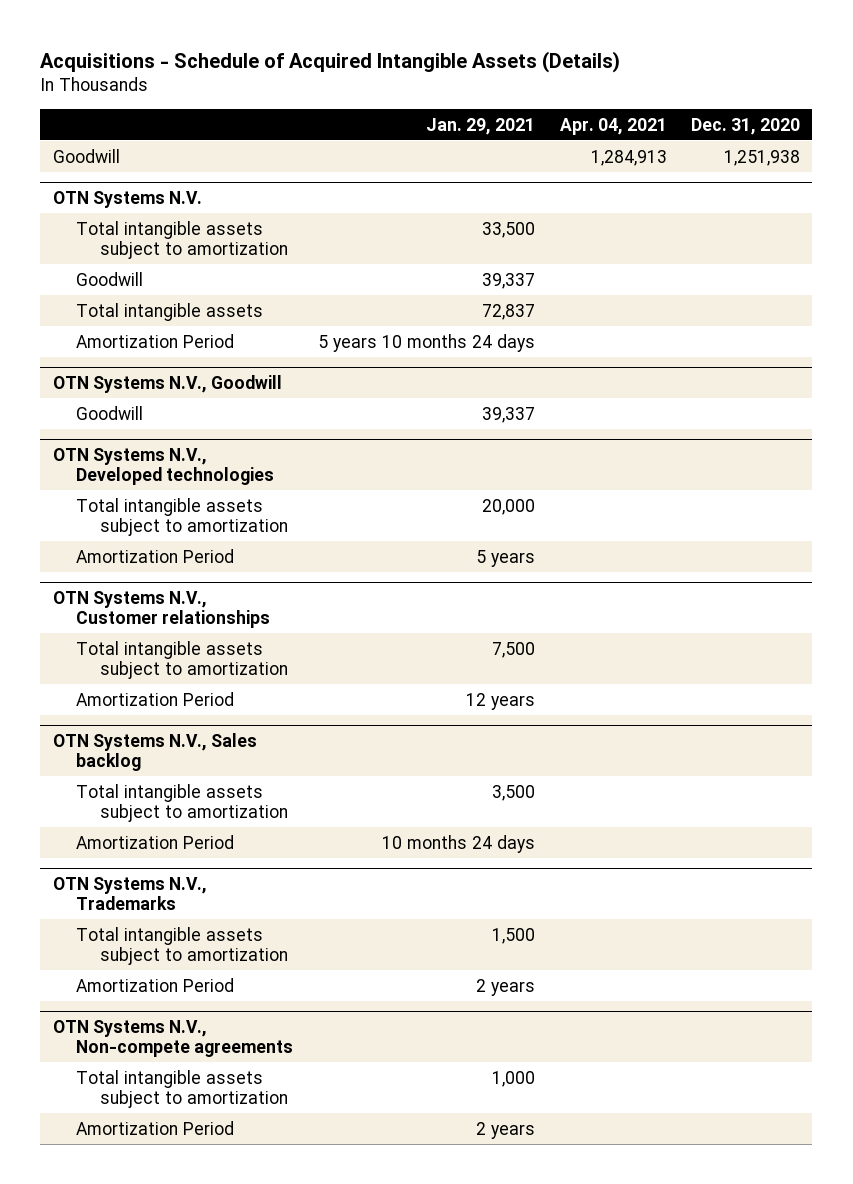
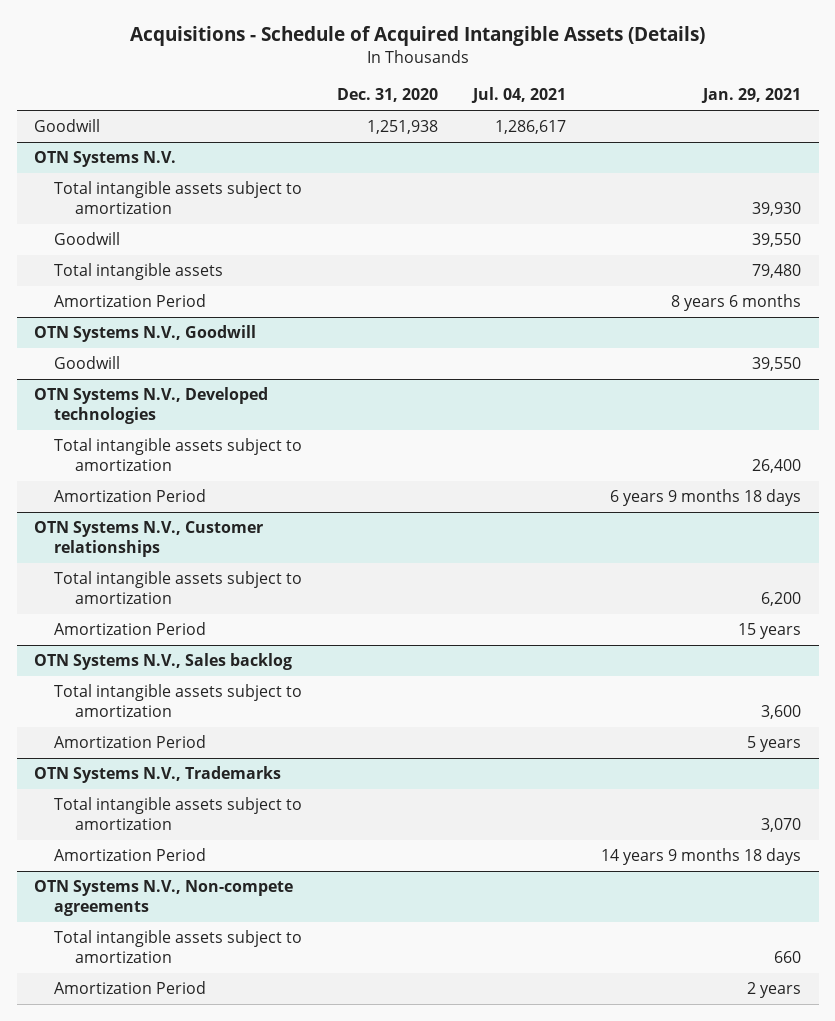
- | Jan. 29, 2021 | Apr. 04, 2021 | Dec. 31, 2020
+ | Dec. 31, 2020 | Jul. 04, 2021 | Jan. 29, 2021
@ OTN Systems N.V.
- Total intangible assets subject to amortization | 33,500 | |
- Goodwill | 39,337 | |
- Total intangible assets | 72,837 | |
- Amortization Period | 5 years 10 months 24 days | |
+ Total intangible assets subject to amortization | | | 39,930
+ Goodwill | | | 39,550
+ Total intangible assets | | | 79,480
+ Amortization Period | | | 8 years 6 months
@ OTN Systems N.V., Goodwill
- Goodwill | 39,337 | |
+ Goodwill | | | 39,550
@ OTN Systems N.V., Developed technologies
- Total intangible assets subject to amortization | 20,000 | |
- Amortization Period | 5 years | |
+ Total intangible assets subject to amortization | | | 26,400
+ Amortization Period | | | 6 years 9 months 18 days
@ OTN Systems N.V., Customer relationships
- Total intangible assets subject to amortization | 7,500 | |
- Amortization Period | 12 years | |
+ Total intangible assets subject to amortization | | | 6,200
+ Amortization Period | | | 15 years
@ OTN Systems N.V., Sales backlog
- Total intangible assets subject to amortization | 3,500 | |
- Amortization Period | 10 months 24 days | |
+ Total intangible assets subject to amortization | | | 3,600
+ Amortization Period | | | 5 years
@ OTN Systems N.V., Trademarks
- Total intangible assets subject to amortization | 1,500 | |
- Amortization Period | 2 years | |
+ Total intangible assets subject to amortization | | | 3,070
+ Amortization Period | | | 14 years 9 months 18 days
@ OTN Systems N.V., Non-compete agreements
- Total intangible assets subject to amortization | 1,000 | |
+ Total intangible assets subject to amortization | | | 660

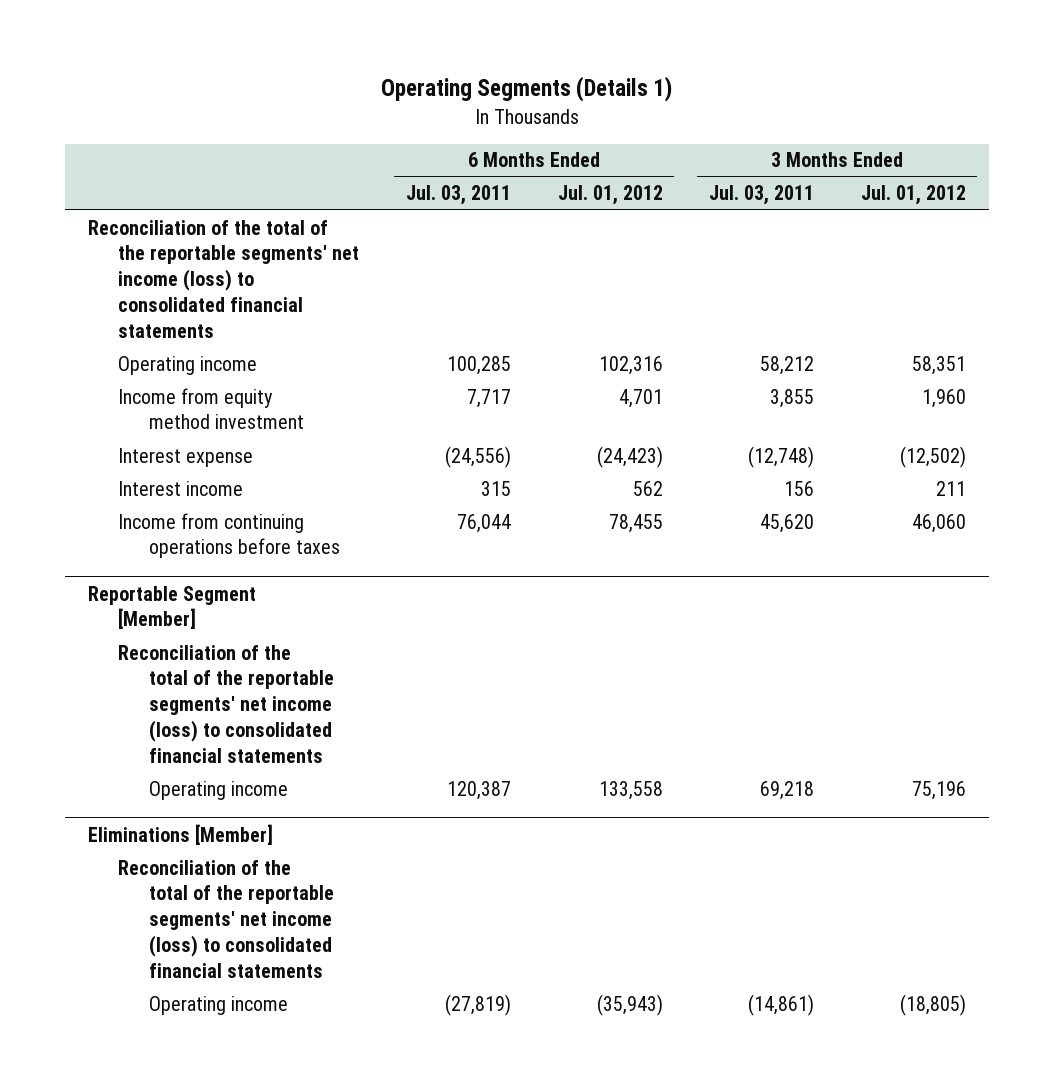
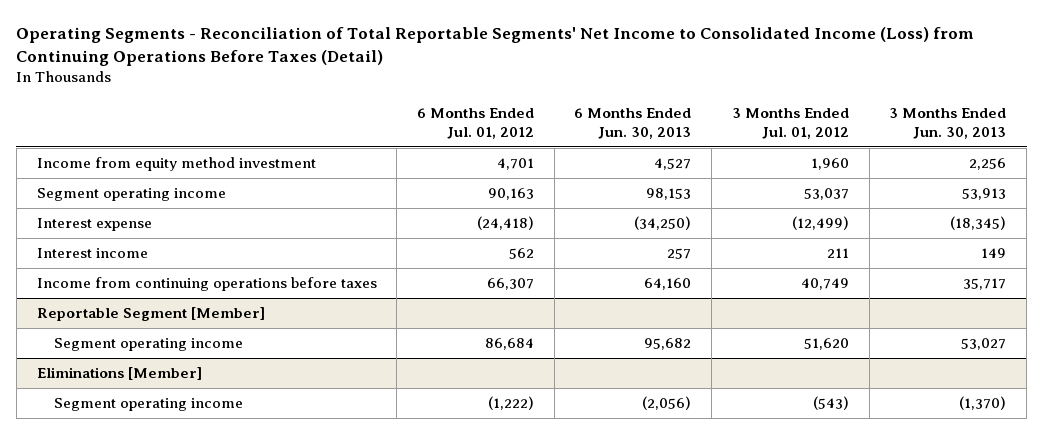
- Operating Segments (Details 1)
+ Operating Segments - Reconciliation of Total Reportable Segments' Net Income to Consolidated Income (Loss) from Continuing Operations Before Taxes (Detail)
- | 6 Months Ended Jul. 03, 2011 | 6 Months Ended Jul. 01, 2012 | 3 Months Ended Jul. 03, 2011 | 3 Months Ended Jul. 01, 2012
+ | 6 Months Ended Jul. 01, 2012 | 6 Months Ended Jun. 30, 2013 | 3 Months Ended Jul. 01, 2012 | 3 Months Ended Jun. 30, 2013
- Reconciliation of the total of the reportable segments' net income (loss) to consolidated financial statements
- Operating income | 100,285 | 102,316 | 58,212 | 58,351
- Interest expense | (24,556) | (24,423) | (12,748) | (12,502)
+ Segment operating income | 90,163 | 98,153 | 53,037 | 53,913
+ Interest expense | (24,418) | (34,250) | (12,499) | (18,345)
- Income from continuing operations before taxes | 76,044 | 78,455 | 45,620 | 46,060
+ Income from continuing operations before taxes | 66,307 | 64,160 | 40,749 | 35,717
@ Reportable Segment [Member]
- Reconciliation of the total of the reportable segments' net income (loss) to consolidated financial statements
- Operating income | 120,387 | 133,558 | 69,218 | 75,196
+ Segment operating income | 86,684 | 95,682 | 51,620 | 53,027
@ Eliminations [Member]
- Reconciliation of the total of the reportable segments' net income (loss) to consolidated financial statements
- Operating income | (27,819) | (35,943) | (14,861) | (18,805)
+ Segment operating income | (1,222) | (2,056) | (543) | (1,370)

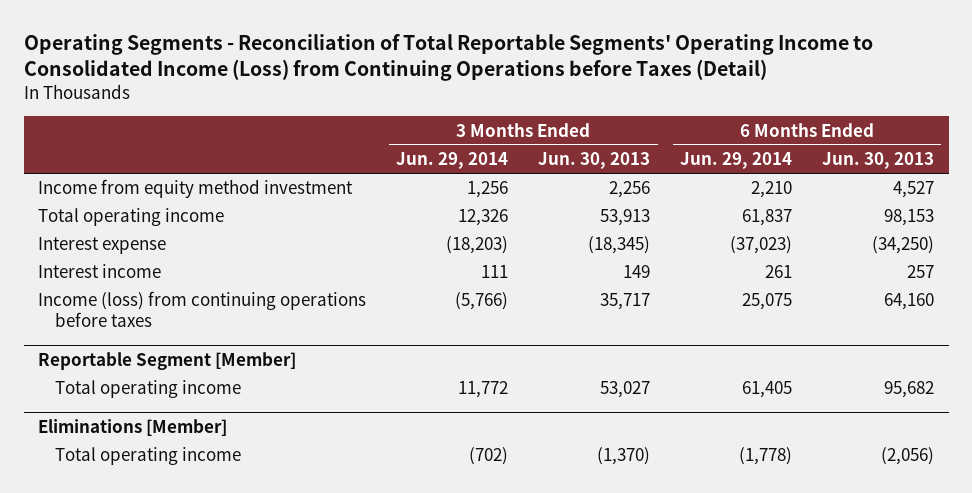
- Operating Segments - Reconciliation of Total Reportable Segments' Net Income to Consolidated Income (Loss) from Continuing Operations Before Taxes (Detail)
+ Operating Segments - Reconciliation of Total Reportable Segments' Operating Income to Consolidated Income (Loss) from Continuing Operations before Taxes (Detail)
- | 6 Months Ended Jul. 01, 2012 | 6 Months Ended Jun. 30, 2013 | 3 Months Ended Jul. 01, 2012 | 3 Months Ended Jun. 30, 2013
+ | 3 Months Ended Jun. 29, 2014 | 3 Months Ended Jun. 30, 2013 | 6 Months Ended Jun. 29, 2014 | 6 Months Ended Jun. 30, 2013
- Segment operating income | 90,163 | 98,153 | 53,037 | 53,913
+ Total operating income | 12,326 | 53,913 | 61,837 | 98,153
- Income from continuing operations before taxes | 66,307 | 64,160 | 40,749 | 35,717
+ Income (loss) from continuing operations before taxes | (5,766) | 35,717 | 25,075 | 64,160
@ Reportable Segment [Member]
- Segment operating income | 86,684 | 95,682 | 51,620 | 53,027
+ Total operating income | 11,772 | 53,027 | 61,405 | 95,682
@ Eliminations [Member]
- Segment operating income | (1,222) | (2,056) | (543) | (1,370)
+ Total operating income | (702) | (1,370) | (1,778) | (2,056)

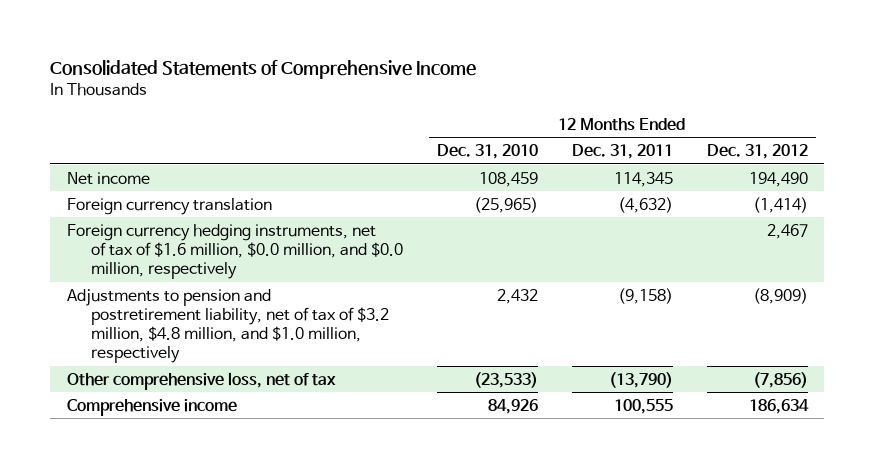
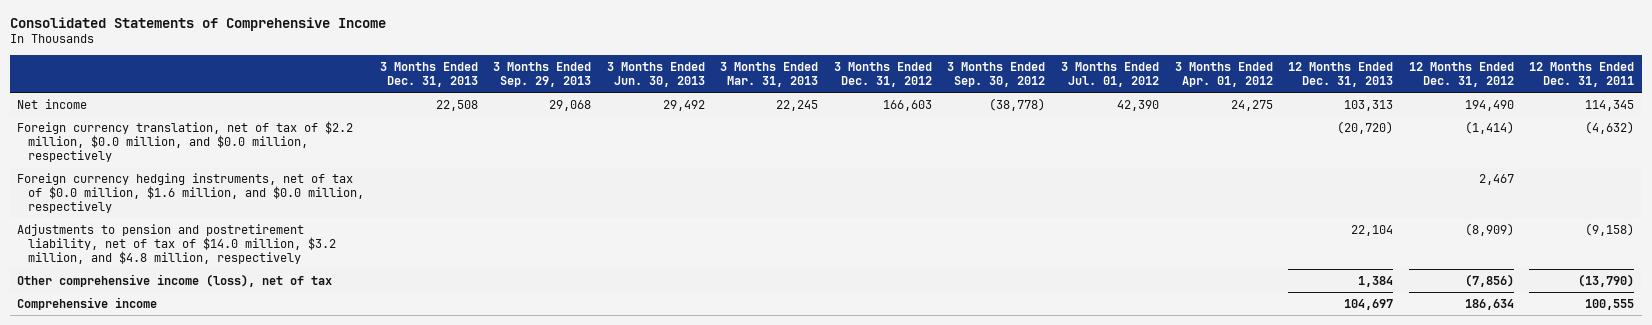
- | 12 Months Ended Dec. 31, 2010 | 12 Months Ended Dec. 31, 2011 | 12 Months Ended Dec. 31, 2012
+ | 3 Months Ended Dec. 31, 2013 | 3 Months Ended Sep. 29, 2013 | 3 Months Ended Jun. 30, 2013 | 3 Months Ended Mar. 31, 2013 | 3 Months Ended Dec. 31, 2012 | 3 Months Ended Sep. 30, 2012 | 3 Months Ended Jul. 01, 2012 | 3 Months Ended Apr. 01, 2012 | 12 Months Ended Dec. 31, 2013 | 12 Months Ended Dec. 31, 2012 | 12 Months Ended Dec. 31, 2011
- Foreign currency translation | (25,965) | (4,632) | (1,414)
- Foreign currency hedging instruments, net of tax of $1.6 million, $0.0 million, and $0.0 million, respectively | | | 2,467
- Adjustments to pension and postretirement liability, net of tax of $3.2 million, $4.8 million, and $1.0 million, respectively | 2,432 | (9,158) | (8,909)
- Other comprehensive loss, net of tax | (23,533) | (13,790) | (7,856)
+ Foreign currency translation, net of tax of $2.2 million, $0.0 million, and $0.0 million, respectively | | | | | | | | | (20,720) | (1,414) | (4,632)
+ Foreign currency hedging instruments, net of tax of $0.0 million, $1.6 million, and $0.0 million, respectively | | | | | | | | | | 2,467 |
+ Adjustments to pension and postretirement liability, net of tax of $14.0 million, $3.2 million, and $4.8 million, respectively | | | | | | | | | 22,104 | (8,909) | (9,158)
+ Other comprehensive income (loss), net of tax | | | | | | | | | 1,384 | (7,856) | (13,790)

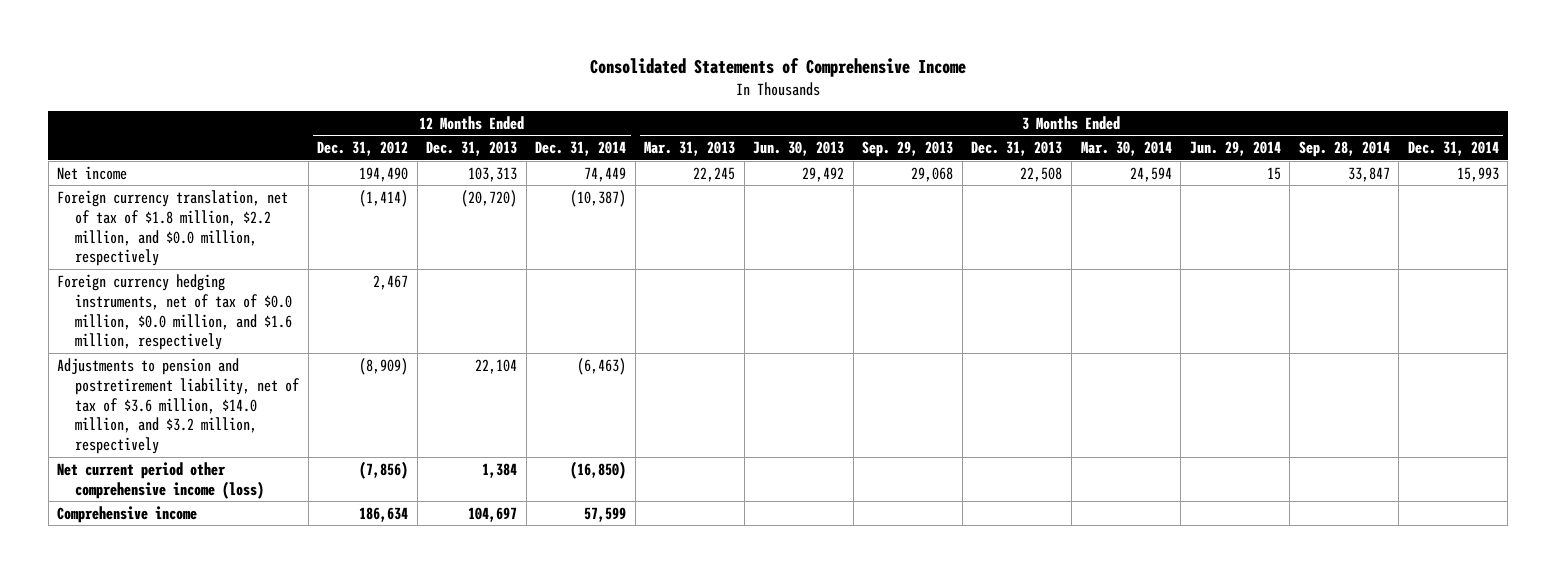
- | 3 Months Ended Dec. 31, 2013 | 3 Months Ended Sep. 29, 2013 | 3 Months Ended Jun. 30, 2013 | 3 Months Ended Mar. 31, 2013 | 3 Months Ended Dec. 31, 2012 | 3 Months Ended Sep. 30, 2012 | 3 Months Ended Jul. 01, 2012 | 3 Months Ended Apr. 01, 2012 | 12 Months Ended Dec. 31, 2013 | 12 Months Ended Dec. 31, 2012 | 12 Months Ended Dec. 31, 2011
+ | 12 Months Ended Dec. 31, 2012 | 12 Months Ended Dec. 31, 2013 | 12 Months Ended Dec. 31, 2014 | 3 Months Ended Mar. 31, 2013 | 3 Months Ended Jun. 30, 2013 | 3 Months Ended Sep. 29, 2013 | 3 Months Ended Dec. 31, 2013 | 3 Months Ended Mar. 30, 2014 | 3 Months Ended Jun. 29, 2014 | 3 Months Ended Sep. 28, 2014 | 3 Months Ended Dec. 31, 2014
- Foreign currency translation, net of tax of $2.2 million, $0.0 million, and $0.0 million, respectively | | | | | | | | | (20,720) | (1,414) | (4,632)
- Foreign currency hedging instruments, net of tax of $0.0 million, $1.6 million, and $0.0 million, respectively | | | | | | | | | | 2,467 |
- Adjustments to pension and postretirement liability, net of tax of $14.0 million, $3.2 million, and $4.8 million, respectively | | | | | | | | | 22,104 | (8,909) | (9,158)
- Other comprehensive income (loss), net of tax | | | | | | | | | 1,384 | (7,856) | (13,790)
+ Foreign currency translation, net of tax of $1.8 million, $2.2 million, and $0.0 million, respectively | (1,414) | (20,720) | (10,387) | | | | | | | |
+ Foreign currency hedging instruments, net of tax of $0.0 million, $0.0 million, and $1.6 million, respectively | 2,467 | | | | | | | | | |
+ Adjustments to pension and postretirement liability, net of tax of $3.6 million, $14.0 million, and $3.2 million, respectively | (8,909) | 22,104 | (6,463) | | | | | | | |
+ Net current period other comprehensive income (loss) | (7,856) | 1,384 | (16,850) | | | | | | | |

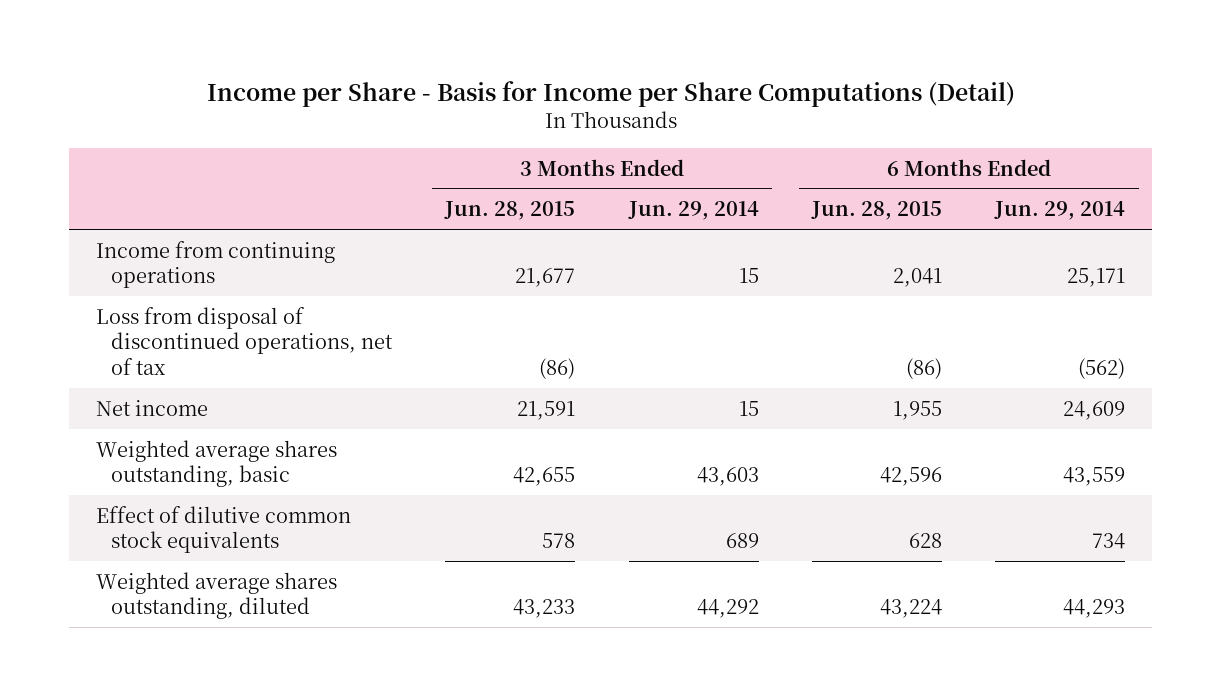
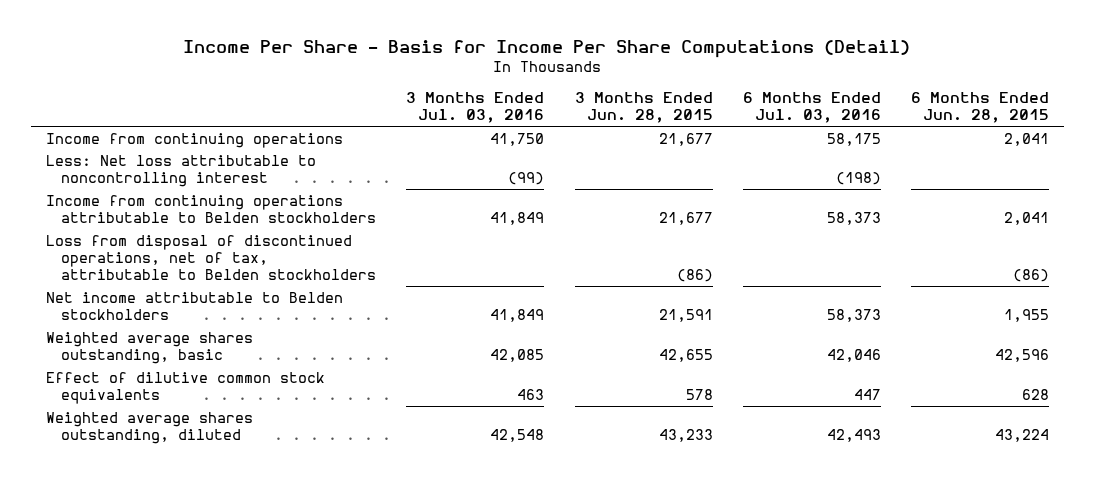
- Income per Share - Basis for Income per Share Computations (Detail)
+ Income Per Share - Basis for Income Per Share Computations (Detail)
- | 3 Months Ended Jun. 28, 2015 | 3 Months Ended Jun. 29, 2014 | 6 Months Ended Jun. 28, 2015 | 6 Months Ended Jun. 29, 2014
+ | 3 Months Ended Jul. 03, 2016 | 3 Months Ended Jun. 28, 2015 | 6 Months Ended Jul. 03, 2016 | 6 Months Ended Jun. 28, 2015
- Loss from disposal of discontinued operations, net of tax | (86) | | (86) | (562)
- Net income | 21,591 | 15 | 1,955 | 24,609
+ Less: Net loss attributable to noncontrolling interest | (99) | | (198) |
+ Income from continuing operations attributable to Belden stockholders | 41,849 | 21,677 | 58,373 | 2,041
+ Loss from disposal of discontinued operations, net of tax, attributable to Belden stockholders | | (86) | | (86)
+ Net income attributable to Belden stockholders | 41,849 | 21,591 | 58,373 | 1,955

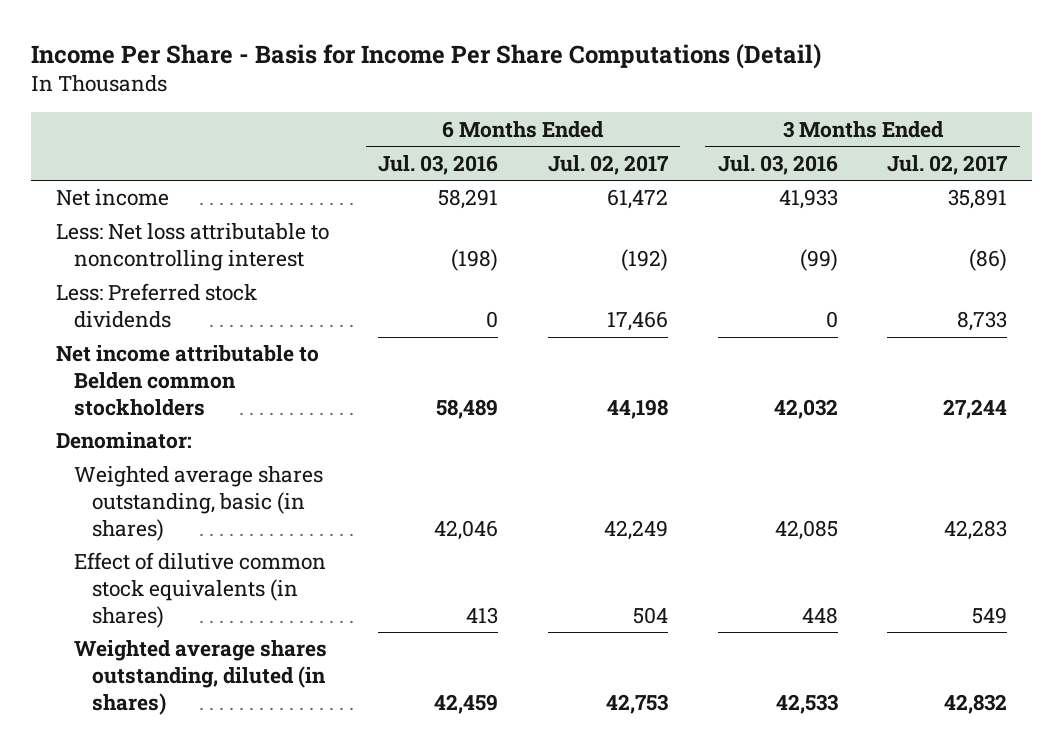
- | 3 Months Ended Jul. 03, 2016 | 3 Months Ended Jun. 28, 2015 | 6 Months Ended Jul. 03, 2016 | 6 Months Ended Jun. 28, 2015
+ | 6 Months Ended Jul. 03, 2016 | 6 Months Ended Jul. 02, 2017 | 3 Months Ended Jul. 03, 2016 | 3 Months Ended Jul. 02, 2017
- Income from continuing operations | 41,750 | 21,677 | 58,175 | 2,041
+ Net income | 58,291 | 61,472 | 41,933 | 35,891
- Income from continuing operations attributable to Belden stockholders | 41,849 | 21,677 | 58,373 | 2,041
- Loss from disposal of discontinued operations, net of tax, attributable to Belden stockholders | | (86) | | (86)
- Net income attributable to Belden stockholders | 41,849 | 21,591 | 58,373 | 1,955
- Weighted average shares outstanding, basic | 42,085 | 42,655 | 42,046 | 42,596
- Effect of dilutive common stock equivalents | 463 | 578 | 447 | 628
- Weighted average shares outstanding, diluted | 42,548 | 43,233 | 42,493 | 43,224
+ Less: Preferred stock dividends | 0 | 17,466 | 0 | 8,733
+ Net income attributable to Belden common stockholders | 58,489 | 44,198 | 42,032 | 27,244
+ Denominator:
+ Weighted average shares outstanding, basic (in shares) | 42,046 | 42,249 | 42,085 | 42,283
+ Effect of dilutive common stock equivalents (in shares) | 413 | 504 | 448 | 549
+ Weighted average shares outstanding, diluted (in shares) | 42,459 | 42,753 | 42,533 | 42,832

